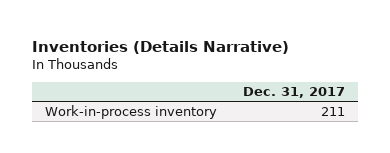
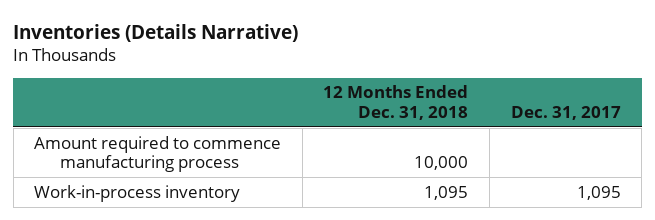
- | Dec. 31, 2017
+ | 12 Months Ended Dec. 31, 2018 | Dec. 31, 2017
- Work-in-process inventory | 211
+ Amount required to commence manufacturing process | 10,000 |
+ Work-in-process inventory | 1,095 | 1,095

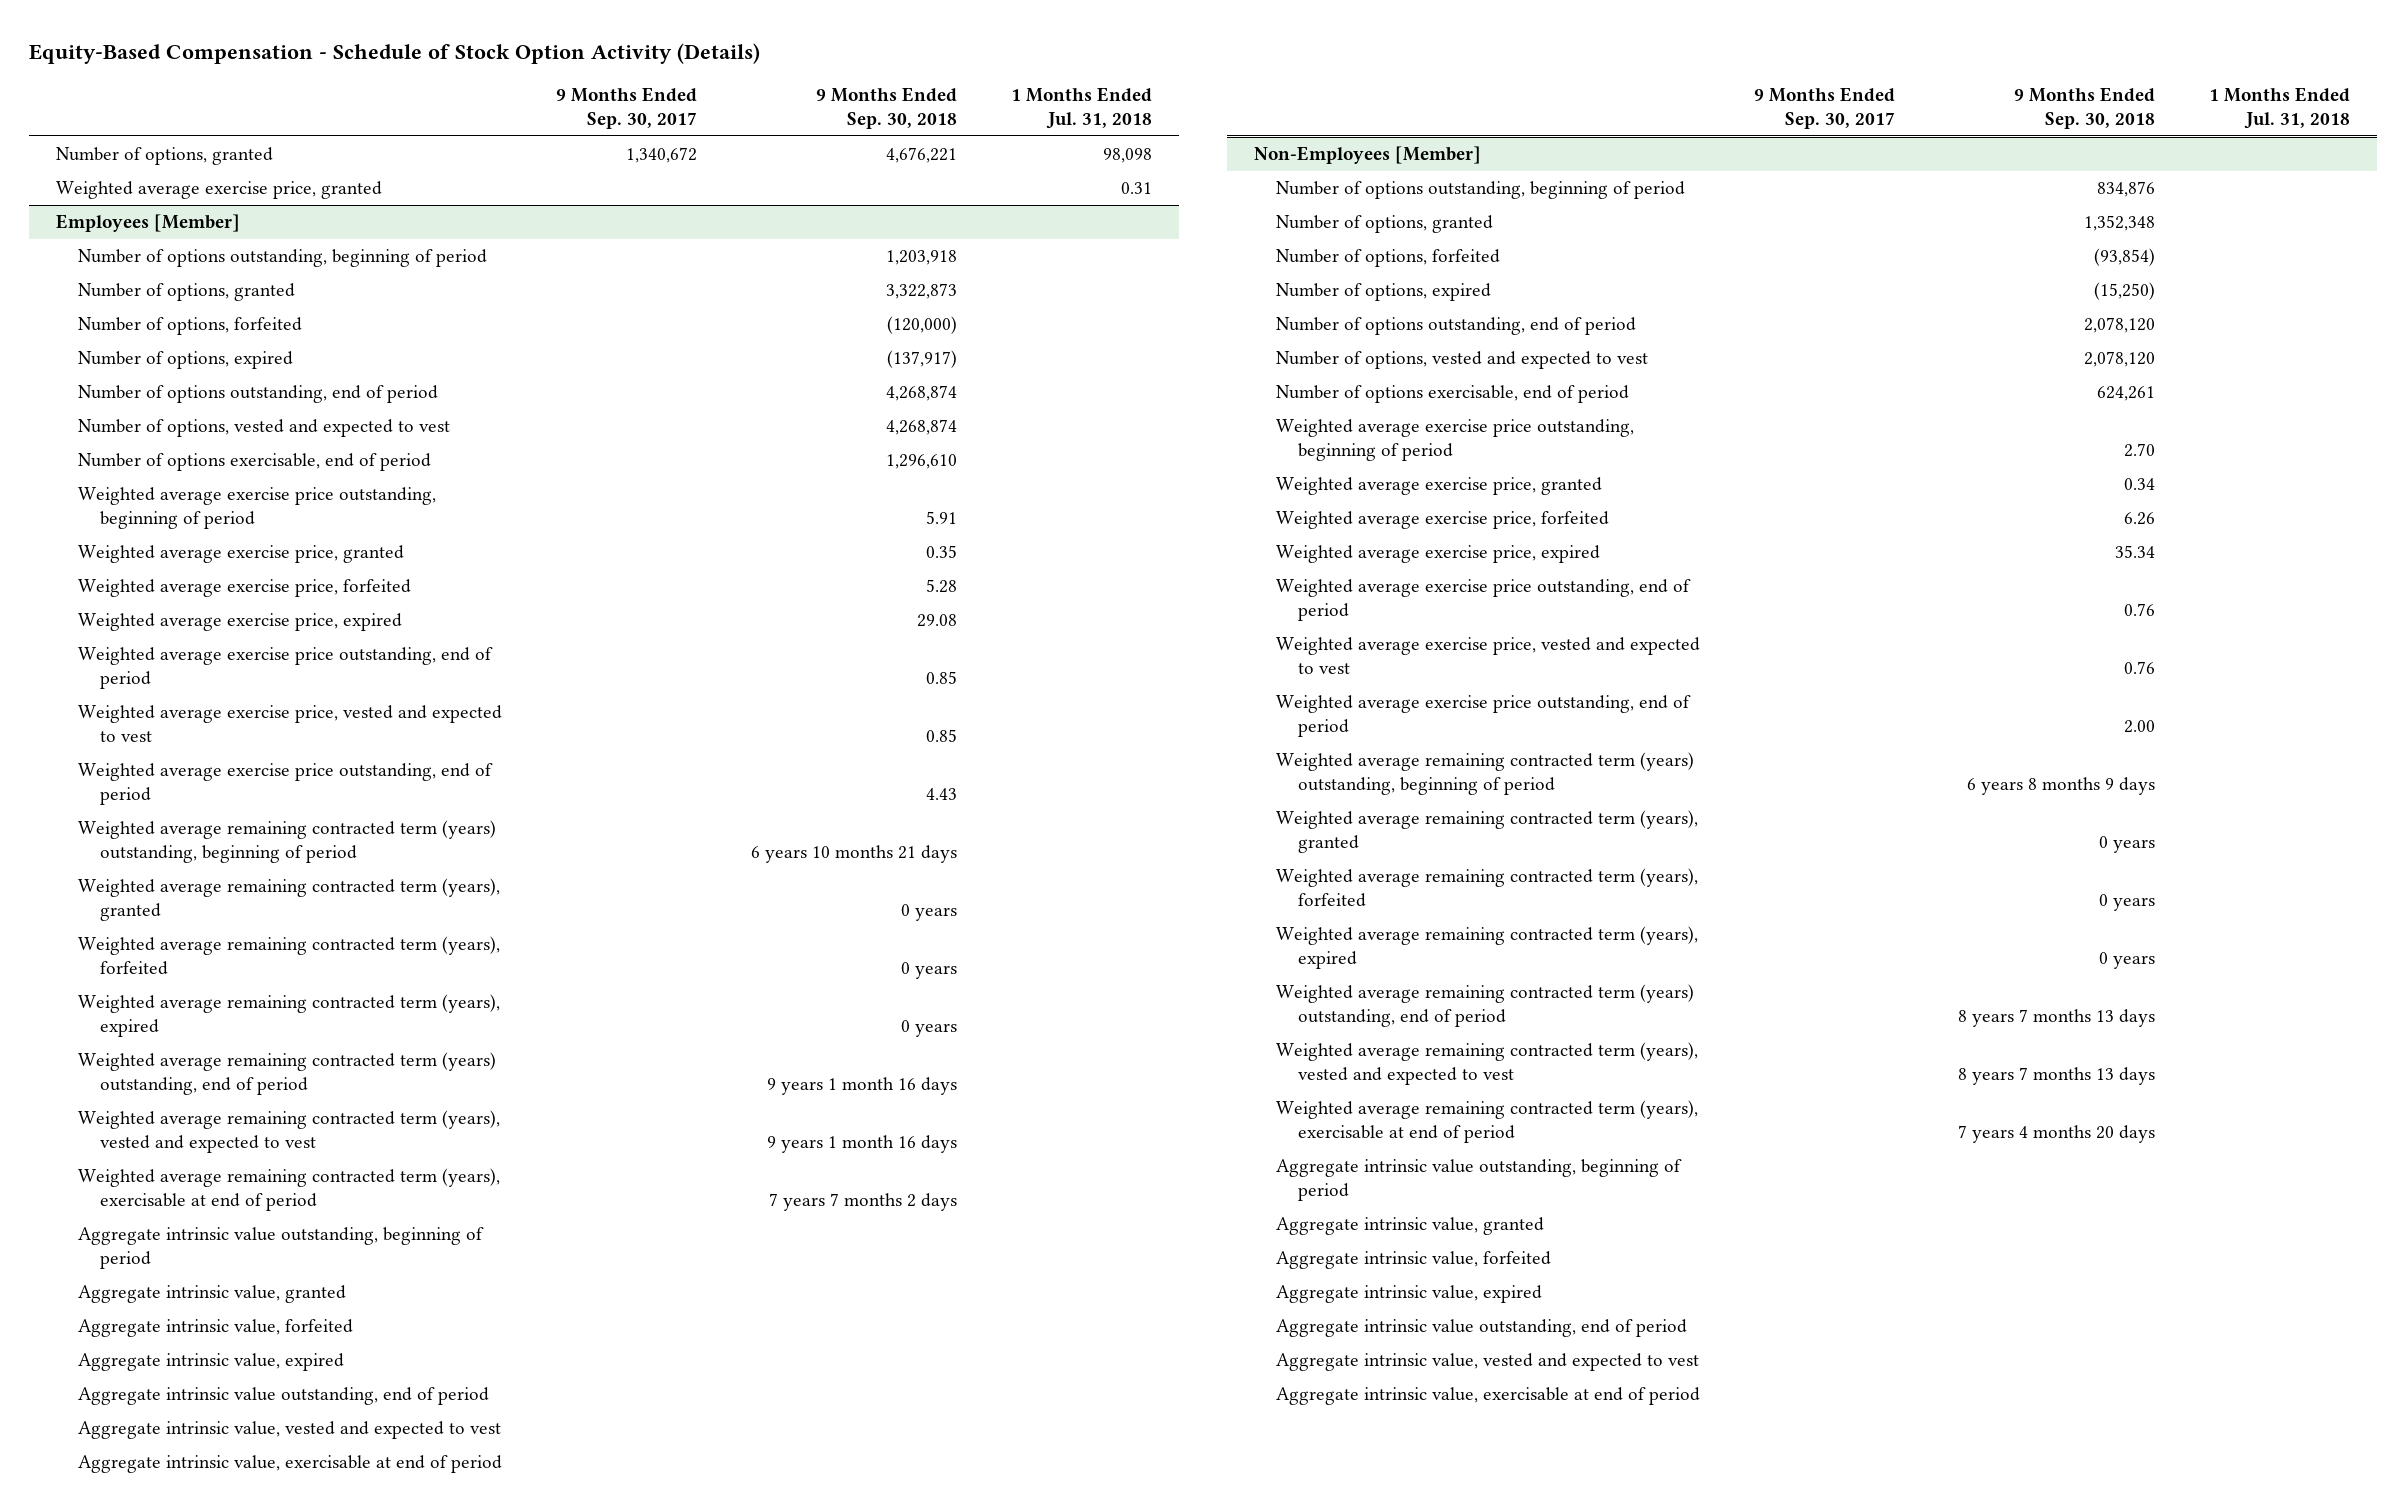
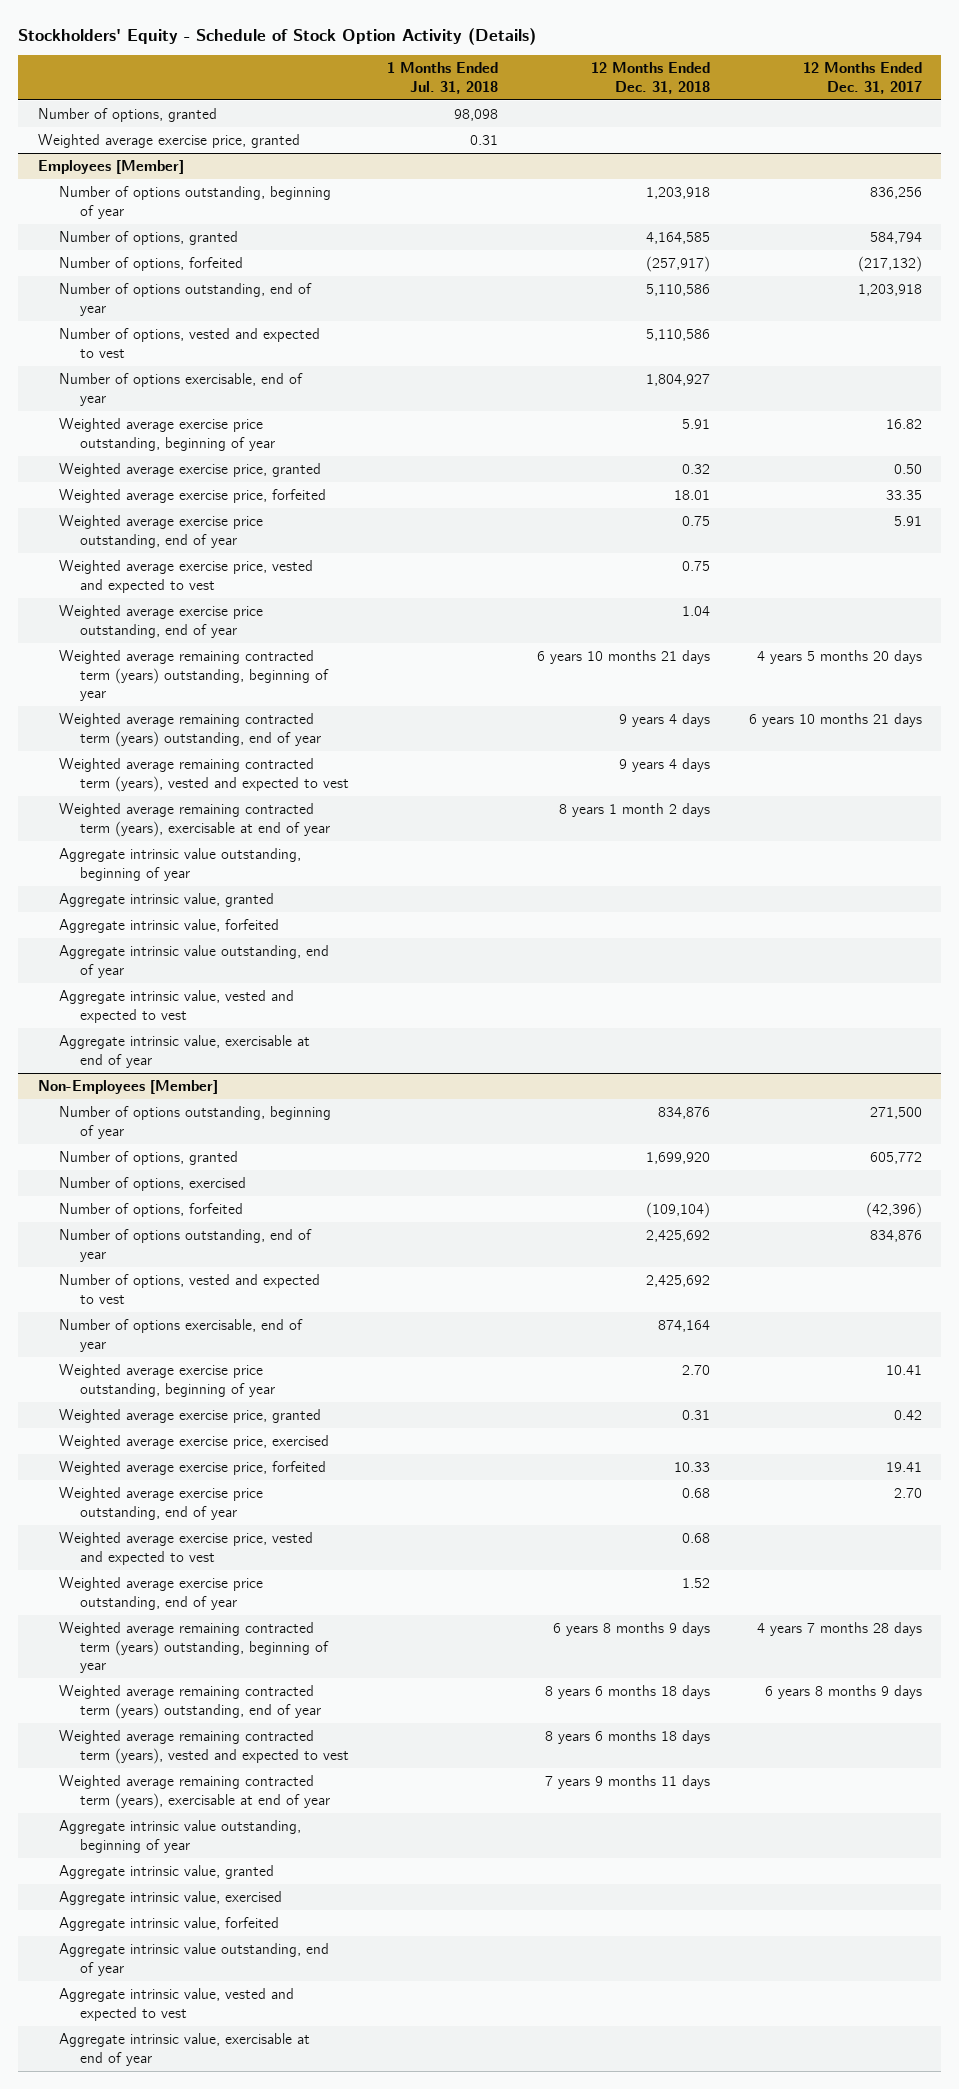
- Equity-Based Compensation - Schedule of Stock Option Activity (Details)
+ Stockholders' Equity - Schedule of Stock Option Activity (Details)
- | 9 Months Ended Sep. 30, 2017 | 9 Months Ended Sep. 30, 2018 | 1 Months Ended Jul. 31, 2018
+ | 1 Months Ended Jul. 31, 2018 | 12 Months Ended Dec. 31, 2018 | 12 Months Ended Dec. 31, 2017
@ Employees [Member]
- Number of options outstanding, beginning of period | | 1,203,918 |
+ Number of options outstanding, beginning of year | | 1,203,918 | 836,256
- Number of options, expired | | (137,917) |
- Number of options outstanding, end of period | | 4,268,874 |
+ Number of options outstanding, end of year | | 5,110,586 | 1,203,918
- Number of options exercisable, end of period | | 1,296,610 |
- Weighted average exercise price outstanding, beginning of period | | 5.91 |
+ Number of options exercisable, end of year | | 1,804,927 |
+ Weighted average exercise price outstanding, beginning of year | | 5.91 | 16.82
- Weighted average exercise price, expired | | 29.08 |
- Weighted average exercise price outstanding, end of period | | 0.85 |
+ Weighted average exercise price outstanding, end of year | | 0.75 | 5.91
- Weighted average exercise price outstanding, end of period | | 4.43 |
- Weighted average remaining contracted term (years) outstanding, beginning of period | | 6 years 10 months 21 days |
- Weighted average remaining contracted term (years), granted | | 0 years |
- Weighted average remaining contracted term (years), forfeited | | 0 years |
- Weighted average remaining contracted term (years), expired | | 0 years |
- Weighted average remaining contracted term (years) outstanding, end of period | | 9 years 1 month 16 days |
+ Weighted average exercise price outstanding, end of year | | 1.04 |
+ Weighted average remaining contracted term (years) outstanding, beginning of year | | 6 years 10 months 21 days | 4 years 5 months 20 days
+ Weighted average remaining contracted term (years) outstanding, end of year | | 9 years 4 days | 6 years 10 months 21 days
- Weighted average remaining contracted term (years), exercisable at end of period | | 7 years 7 months 2 days |
- Aggregate intrinsic value outstanding, beginning of period
+ Weighted average remaining contracted term (years), exercisable at end of year | | 8 years 1 month 2 days |
+ Aggregate intrinsic value outstanding, beginning of year
- Aggregate intrinsic value, expired
- Aggregate intrinsic value outstanding, end of period
+ Aggregate intrinsic value outstanding, end of year
- Aggregate intrinsic value, exercisable at end of period
+ Aggregate intrinsic value, exercisable at end of year
@ Non-Employees [Member]
- Number of options outstanding, beginning of period | | 834,876 |
+ Number of options outstanding, beginning of year | | 834,876 | 271,500
+ Number of options, exercised
- Number of options, expired | | (15,250) |
- Number of options outstanding, end of period | | 2,078,120 |
+ Number of options outstanding, end of year | | 2,425,692 | 834,876
- Number of options exercisable, end of period | | 624,261 |
- Weighted average exercise price outstanding, beginning of period | | 2.70 |
+ Number of options exercisable, end of year | | 874,164 |
+ Weighted average exercise price outstanding, beginning of year | | 2.70 | 10.41
+ Weighted average exercise price, exercised
- Weighted average exercise price, expired | | 35.34 |
- Weighted average exercise price outstanding, end of period | | 0.76 |
+ Weighted average exercise price outstanding, end of year | | 0.68 | 2.70
- Weighted average exercise price outstanding, end of period | | 2.00 |
- Weighted average remaining contracted term (years) outstanding, beginning of period | | 6 years 8 months 9 days |
- Weighted average remaining contracted term (years), granted | | 0 years |
- Weighted average remaining contracted term (years), forfeited | | 0 years |
- Weighted average remaining contracted term (years), expired | | 0 years |
- Weighted average remaining contracted term (years) outstanding, end of period | | 8 years 7 months 13 days |
+ Weighted average exercise price outstanding, end of year | | 1.52 |
+ Weighted average remaining contracted term (years) outstanding, beginning of year | | 6 years 8 months 9 days | 4 years 7 months 28 days
+ Weighted average remaining contracted term (years) outstanding, end of year | | 8 years 6 months 18 days | 6 years 8 months 9 days
- Weighted average remaining contracted term (years), exercisable at end of period | | 7 years 4 months 20 days |
- Aggregate intrinsic value outstanding, beginning of period
+ Weighted average remaining contracted term (years), exercisable at end of year | | 7 years 9 months 11 days |
+ Aggregate intrinsic value outstanding, beginning of year
+ Aggregate intrinsic value, exercised
- Aggregate intrinsic value, expired
- Aggregate intrinsic value outstanding, end of period
+ Aggregate intrinsic value outstanding, end of year
- Aggregate intrinsic value, exercisable at end of period
+ Aggregate intrinsic value, exercisable at end of year

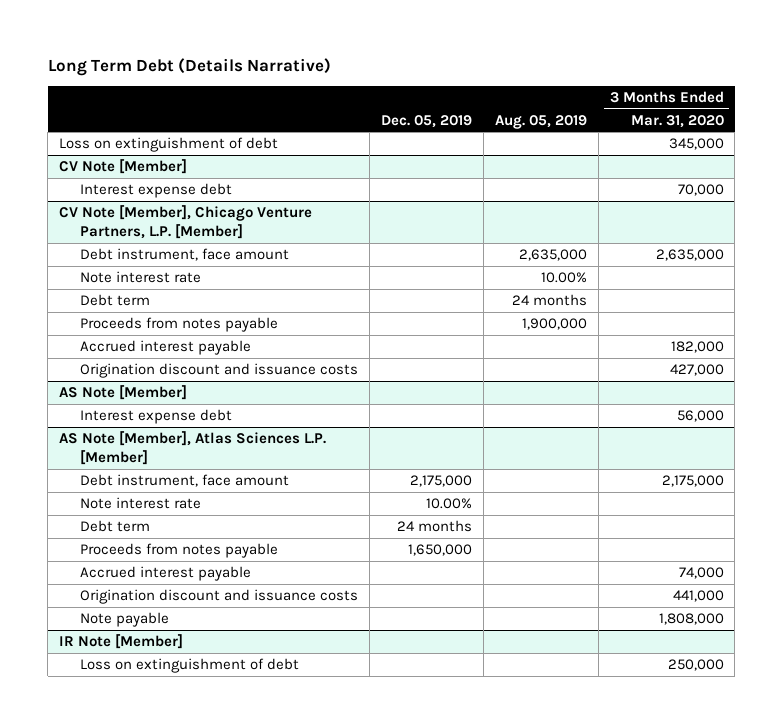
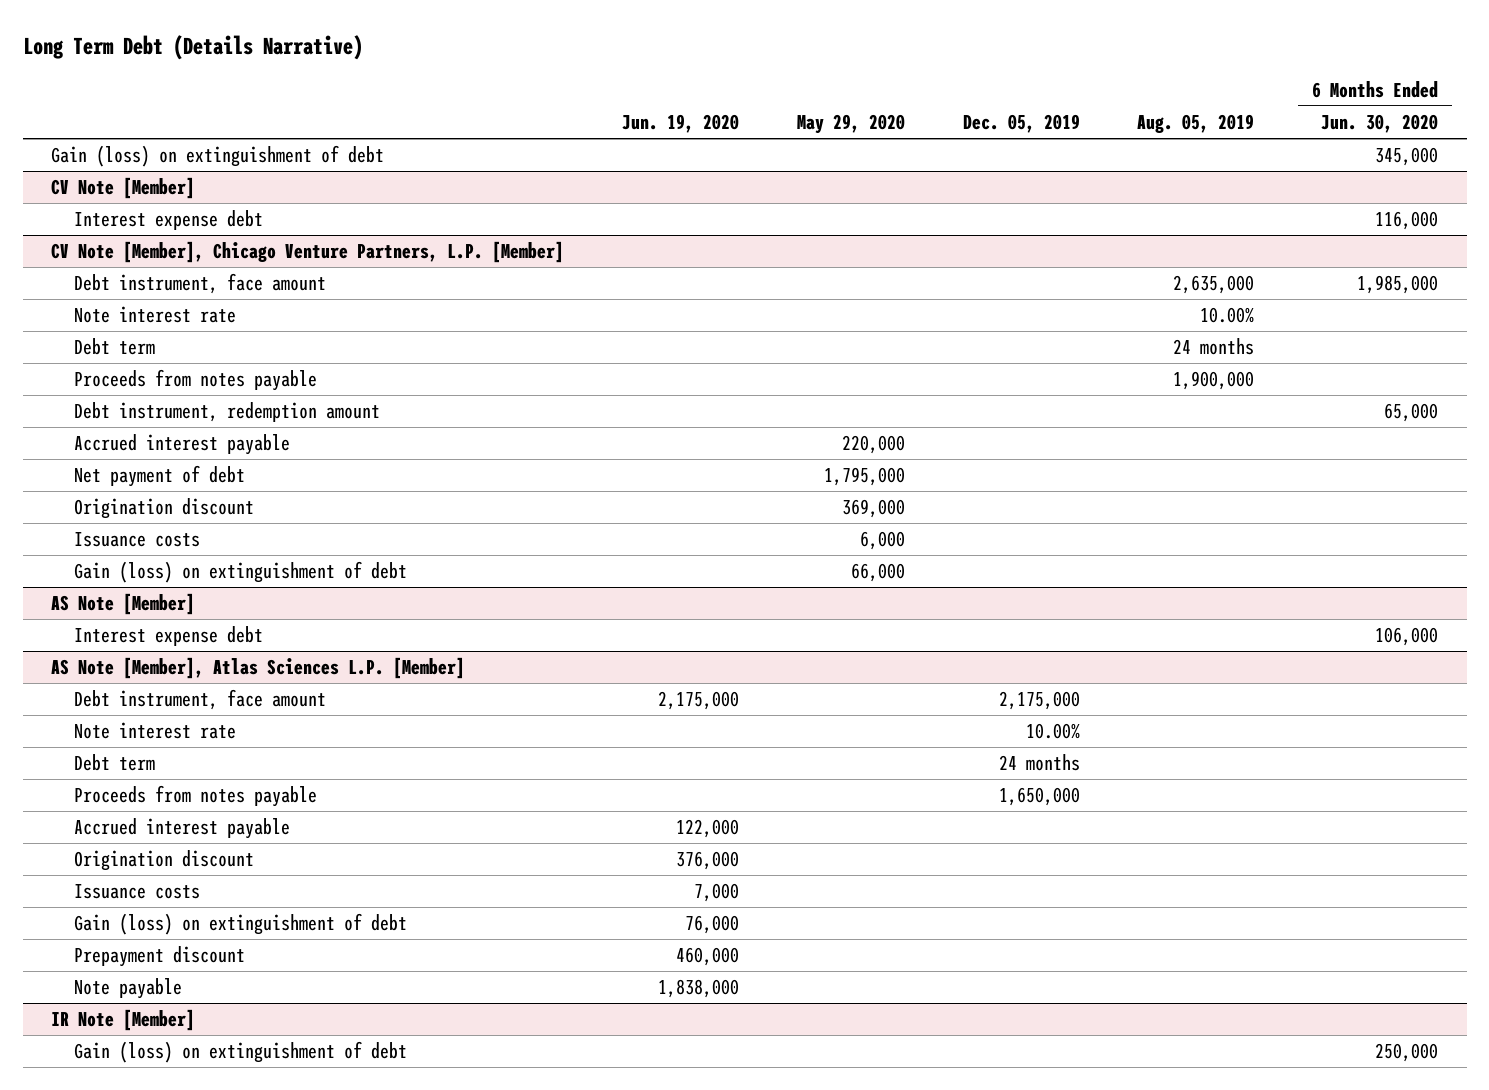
- | Dec. 05, 2019 | Aug. 05, 2019 | 3 Months Ended Mar. 31, 2020
+ | Jun. 19, 2020 | May 29, 2020 | Dec. 05, 2019 | Aug. 05, 2019 | 6 Months Ended Jun. 30, 2020
- Loss on extinguishment of debt | | | 345,000
+ Gain (loss) on extinguishment of debt | | | | | 345,000
@ CV Note [Member], Chicago Venture Partners, L.P. [Member]
+ Debt instrument, redemption amount | | | | | 65,000
- Origination discount and issuance costs | | | 427,000
+ Net payment of debt | | 1,795,000 | | |
+ Origination discount | | 369,000 | | |
+ Issuance costs | | 6,000 | | |
+ Gain (loss) on extinguishment of debt | | 66,000 | | |
@ AS Note [Member], Atlas Sciences L.P. [Member]
- Origination discount and issuance costs | | | 441,000
+ Origination discount | 376,000 | | | |
+ Issuance costs | 7,000 | | | |
+ Gain (loss) on extinguishment of debt | 76,000 | | | |
+ Prepayment discount | 460,000 | | | |
@ IR Note [Member]
- Loss on extinguishment of debt | | | 250,000
+ Gain (loss) on extinguishment of debt | | | | | 250,000

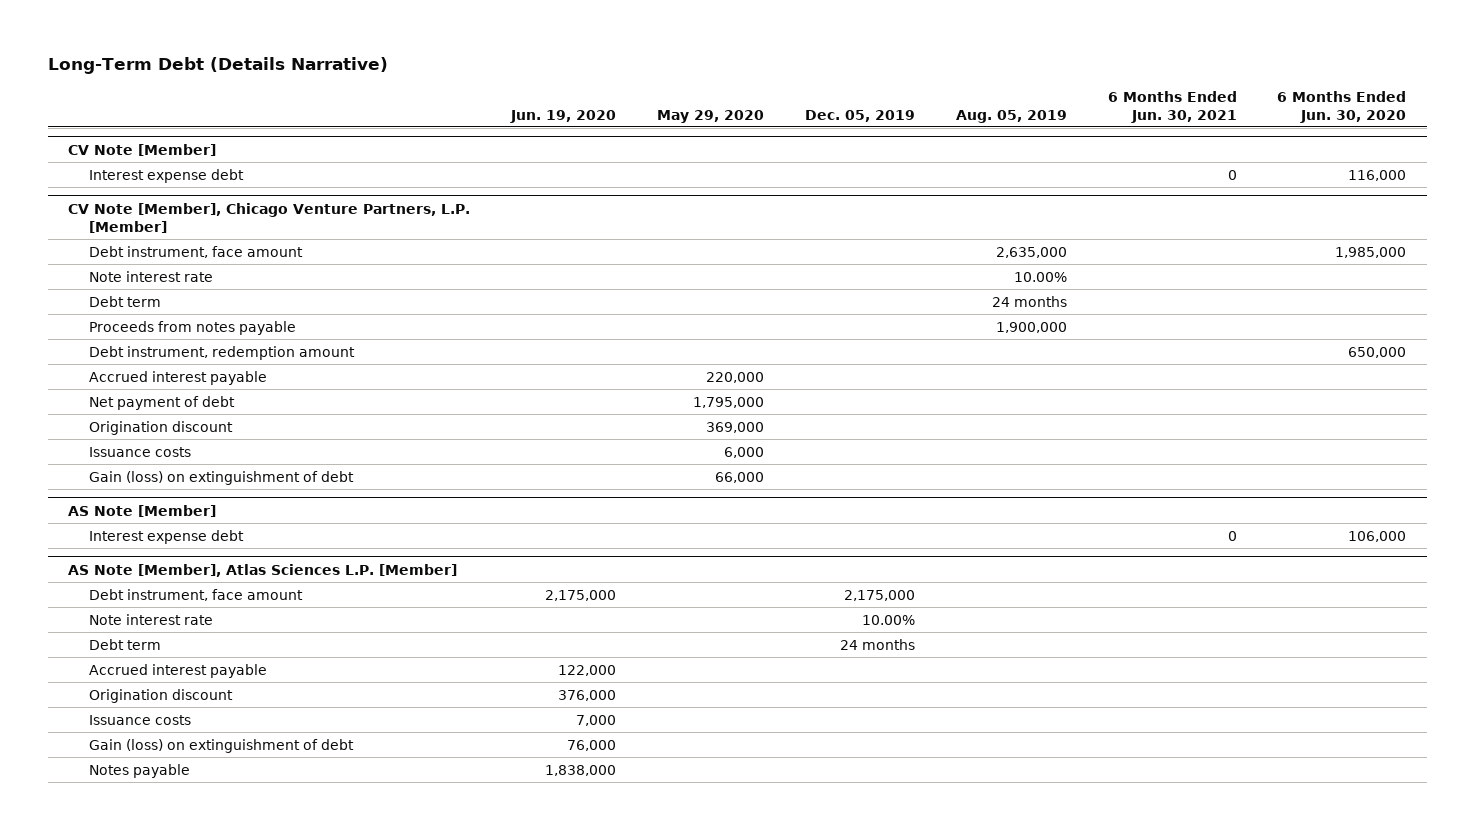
- Long Term Debt (Details Narrative)
+ Long-Term Debt (Details Narrative)
- | Jun. 19, 2020 | May 29, 2020 | Dec. 05, 2019 | Aug. 05, 2019 | 6 Months Ended Jun. 30, 2020
+ | Jun. 19, 2020 | May 29, 2020 | Dec. 05, 2019 | Aug. 05, 2019 | 6 Months Ended Jun. 30, 2021 | 6 Months Ended Jun. 30, 2020
- Gain (loss) on extinguishment of debt | | | | | 345,000
@ CV Note [Member], Chicago Venture Partners, L.P. [Member]
- Debt instrument, redemption amount | | | | | 65,000
+ Debt instrument, redemption amount | | | | | | 650,000
@ AS Note [Member], Atlas Sciences L.P. [Member]
- Proceeds from notes payable | | | 1,650,000 | |
- Prepayment discount | 460,000 | | | |
- Note payable | 1,838,000 | | | |
- IR Note [Member]
- Gain (loss) on extinguishment of debt | | | | | 250,000
@ AS Note [Member], Atlas Sciences L.P. [Member]
+ Notes payable | 1,838,000 | | | | |

